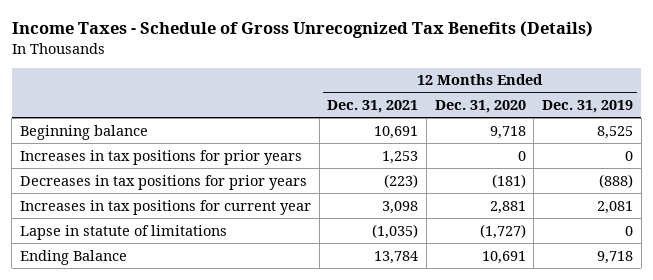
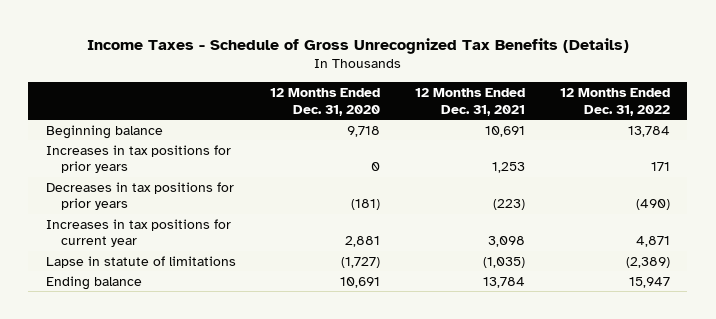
- | 12 Months Ended Dec. 31, 2021 | 12 Months Ended Dec. 31, 2020 | 12 Months Ended Dec. 31, 2019
+ | 12 Months Ended Dec. 31, 2020 | 12 Months Ended Dec. 31, 2021 | 12 Months Ended Dec. 31, 2022
- Ending Balance | 13,784 | 10,691 | 9,718
+ Ending balance | 10,691 | 13,784 | 15,947

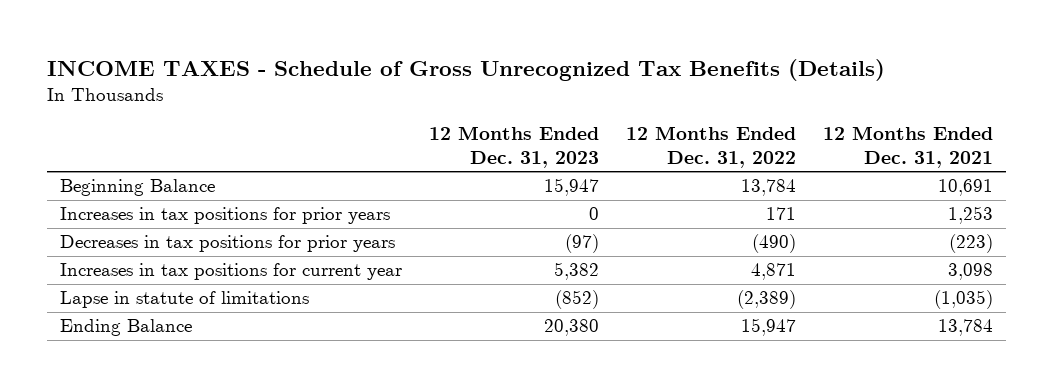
- Income Taxes - Schedule of Gross Unrecognized Tax Benefits (Details)
+ INCOME TAXES - Schedule of Gross Unrecognized Tax Benefits (Details)
- | 12 Months Ended Dec. 31, 2020 | 12 Months Ended Dec. 31, 2021 | 12 Months Ended Dec. 31, 2022
+ | 12 Months Ended Dec. 31, 2023 | 12 Months Ended Dec. 31, 2022 | 12 Months Ended Dec. 31, 2021
- Beginning balance | 9,718 | 10,691 | 13,784
+ Beginning Balance | 15,947 | 13,784 | 10,691
- Ending balance | 10,691 | 13,784 | 15,947
+ Ending Balance | 20,380 | 15,947 | 13,784

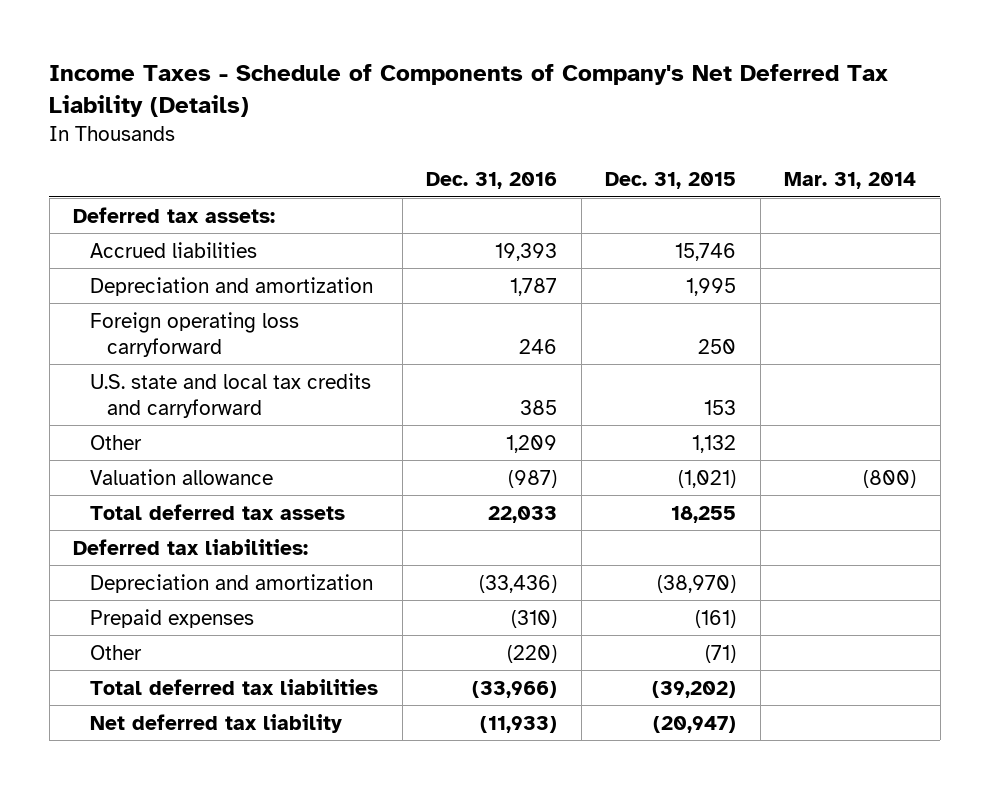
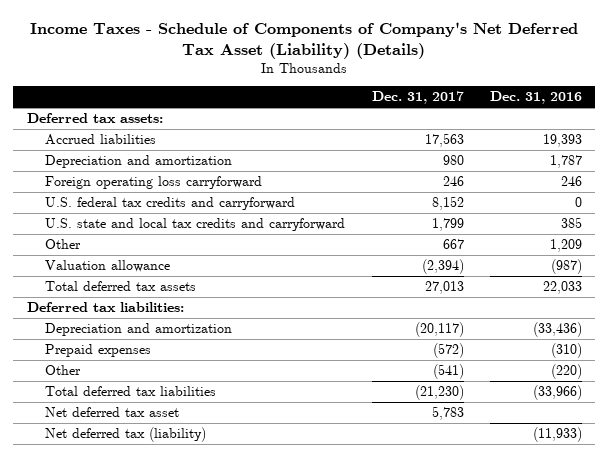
- Income Taxes - Schedule of Components of Company's Net Deferred Tax Liability (Details)
+ Income Taxes - Schedule of Components of Company's Net Deferred Tax Asset (Liability) (Details)
- | Dec. 31, 2016 | Dec. 31, 2015 | Mar. 31, 2014
+ | Dec. 31, 2017 | Dec. 31, 2016
+ U.S. federal tax credits and carryforward | 8,152 | 0
- Net deferred tax liability | (11,933) | (20,947) |
+ Net deferred tax asset | 5,783 |
+ Net deferred tax (liability) | | (11,933)

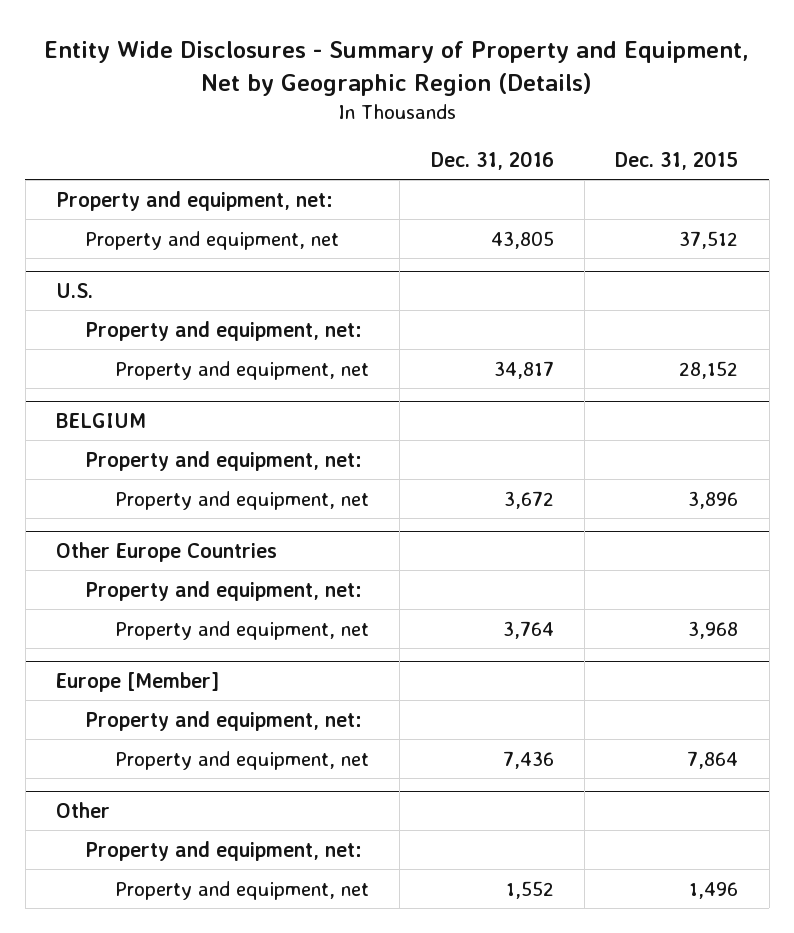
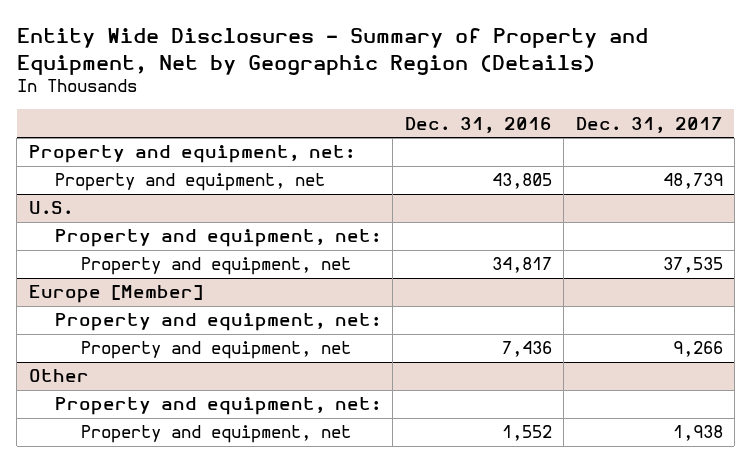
- | Dec. 31, 2016 | Dec. 31, 2015
+ | Dec. 31, 2016 | Dec. 31, 2017
- BELGIUM
- Property and equipment, net:
- Property and equipment, net | 3,672 | 3,896
- Other Europe Countries
- Property and equipment, net:
- Property and equipment, net | 3,764 | 3,968

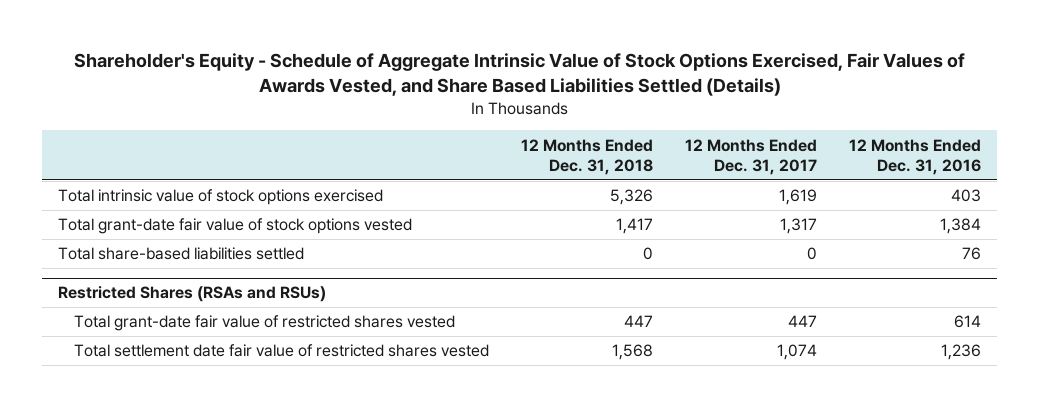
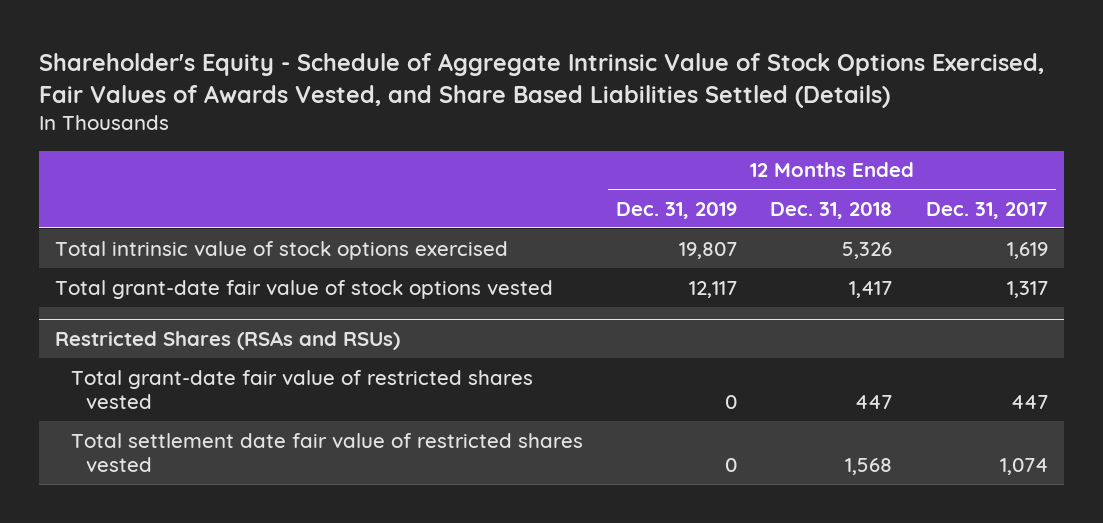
- | 12 Months Ended Dec. 31, 2018 | 12 Months Ended Dec. 31, 2017 | 12 Months Ended Dec. 31, 2016
+ | 12 Months Ended Dec. 31, 2019 | 12 Months Ended Dec. 31, 2018 | 12 Months Ended Dec. 31, 2017
- Total share-based liabilities settled | 0 | 0 | 76

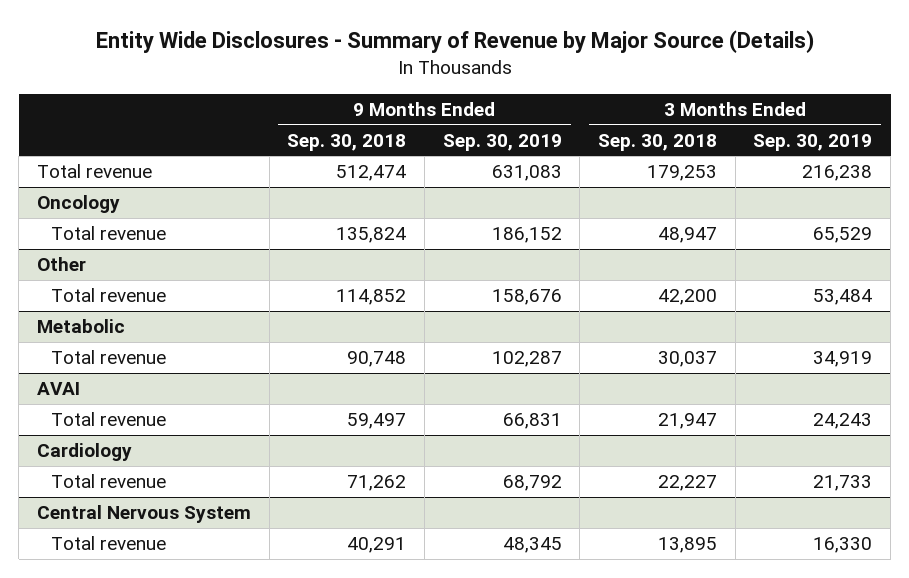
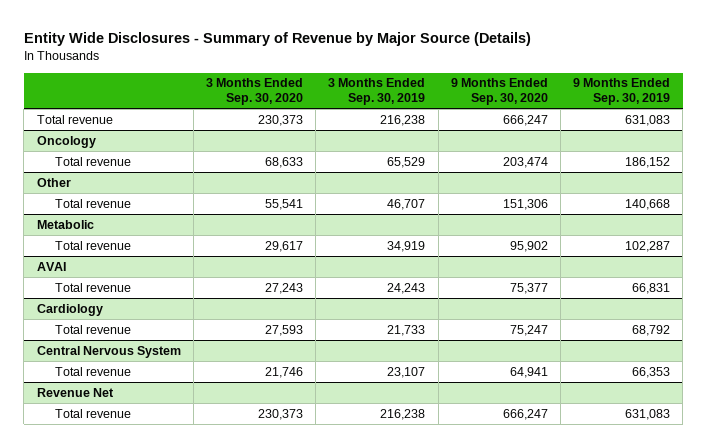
- | 9 Months Ended Sep. 30, 2018 | 9 Months Ended Sep. 30, 2019 | 3 Months Ended Sep. 30, 2018 | 3 Months Ended Sep. 30, 2019
+ | 3 Months Ended Sep. 30, 2020 | 3 Months Ended Sep. 30, 2019 | 9 Months Ended Sep. 30, 2020 | 9 Months Ended Sep. 30, 2019
@ Other
- Total revenue | 114,852 | 158,676 | 42,200 | 53,484
+ Total revenue | 55,541 | 46,707 | 151,306 | 140,668
@ Central Nervous System
- Total revenue | 40,291 | 48,345 | 13,895 | 16,330
+ Total revenue | 21,746 | 23,107 | 64,941 | 66,353
+ Revenue Net
+ Total revenue | 230,373 | 216,238 | 666,247 | 631,083

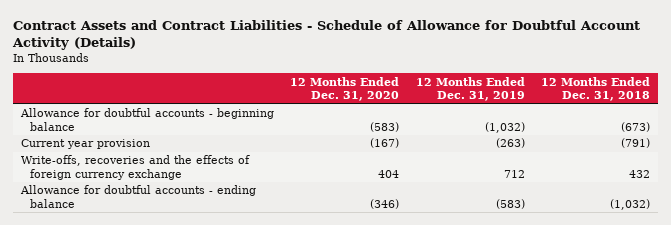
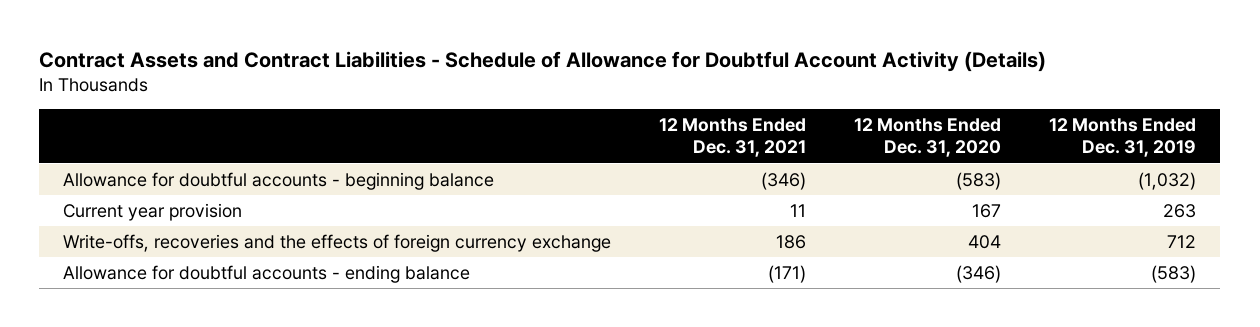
- | 12 Months Ended Dec. 31, 2020 | 12 Months Ended Dec. 31, 2019 | 12 Months Ended Dec. 31, 2018
+ | 12 Months Ended Dec. 31, 2021 | 12 Months Ended Dec. 31, 2020 | 12 Months Ended Dec. 31, 2019
- Current year provision | (167) | (263) | (791)
+ Current year provision | 11 | 167 | 263

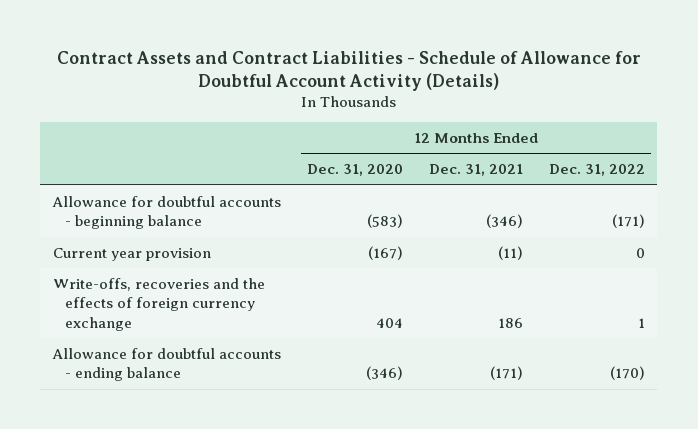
- | 12 Months Ended Dec. 31, 2021 | 12 Months Ended Dec. 31, 2020 | 12 Months Ended Dec. 31, 2019
+ | 12 Months Ended Dec. 31, 2020 | 12 Months Ended Dec. 31, 2021 | 12 Months Ended Dec. 31, 2022
- Current year provision | 11 | 167 | 263
+ Current year provision | (167) | (11) | 0

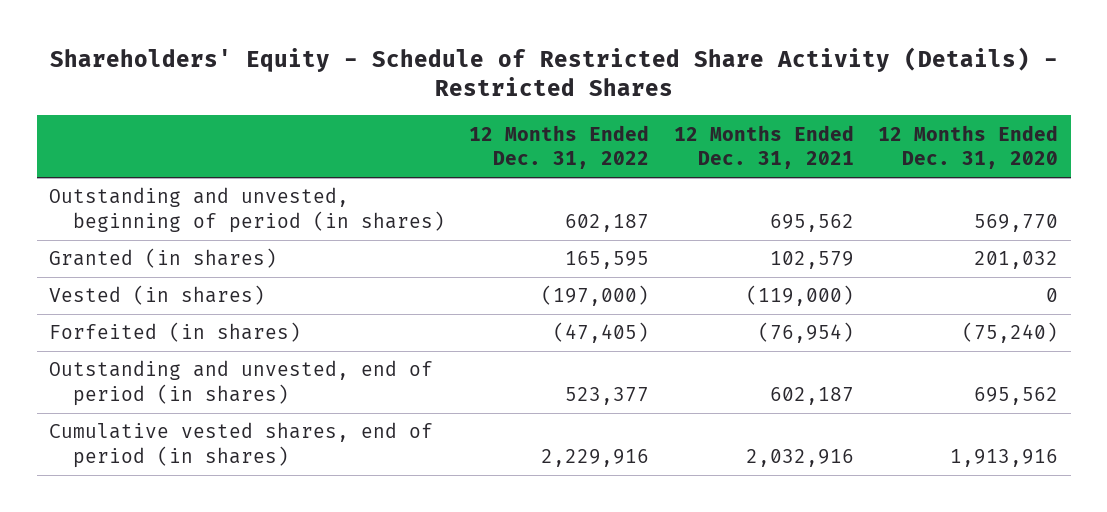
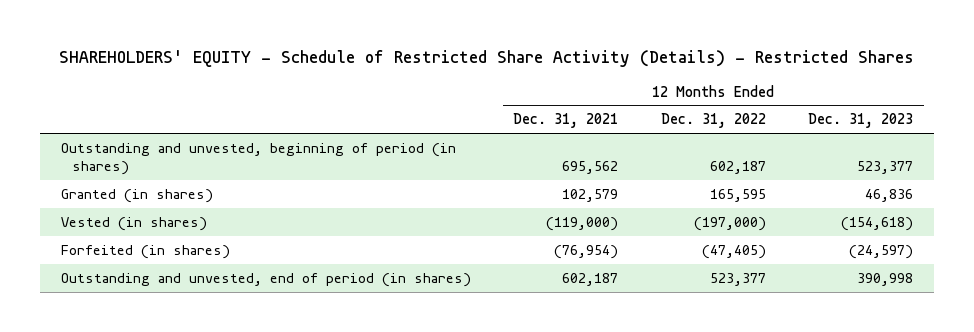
- Shareholders' Equity - Schedule of Restricted Share Activity (Details) - Restricted Shares
+ SHAREHOLDERS' EQUITY - Schedule of Restricted Share Activity (Details) - Restricted Shares
- | 12 Months Ended Dec. 31, 2022 | 12 Months Ended Dec. 31, 2021 | 12 Months Ended Dec. 31, 2020
+ | 12 Months Ended Dec. 31, 2021 | 12 Months Ended Dec. 31, 2022 | 12 Months Ended Dec. 31, 2023
- Cumulative vested shares, end of period (in shares) | 2,229,916 | 2,032,916 | 1,913,916

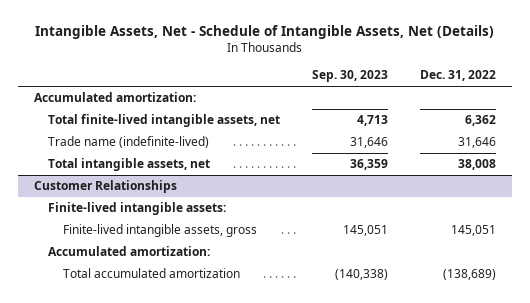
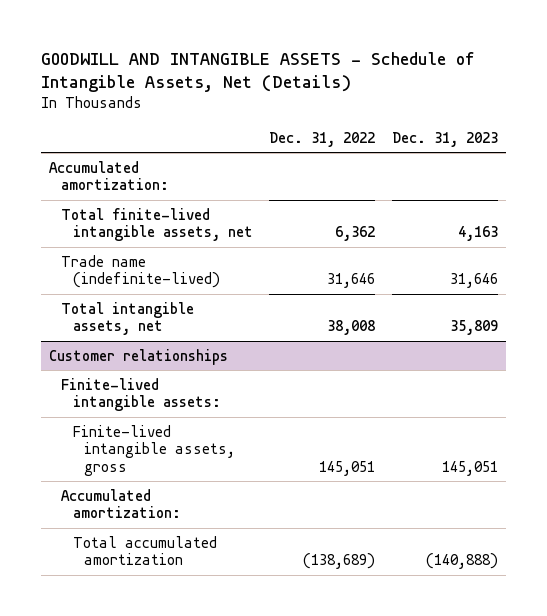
- Intangible Assets, Net - Schedule of Intangible Assets, Net (Details)
+ GOODWILL AND INTANGIBLE ASSETS - Schedule of Intangible Assets, Net (Details)
- | Sep. 30, 2023 | Dec. 31, 2022
+ | Dec. 31, 2022 | Dec. 31, 2023
- Customer Relationships
+ Customer relationships

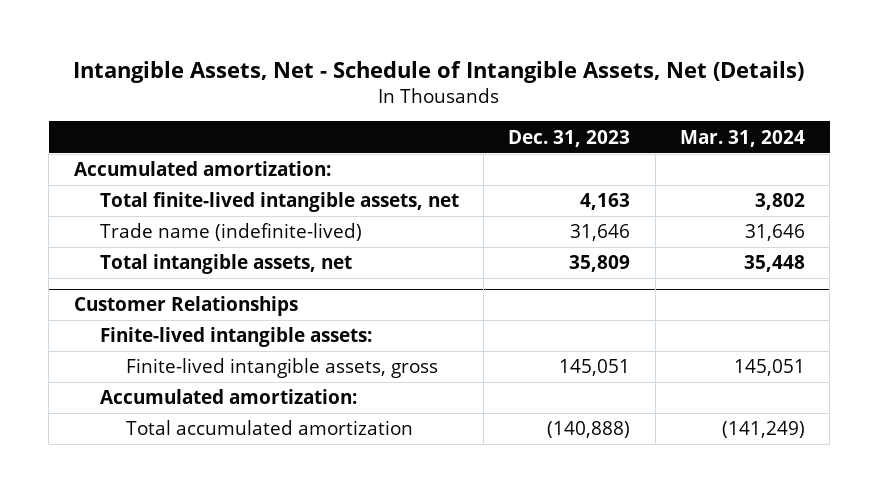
- GOODWILL AND INTANGIBLE ASSETS - Schedule of Intangible Assets, Net (Details)
+ Intangible Assets, Net - Schedule of Intangible Assets, Net (Details)
- | Dec. 31, 2022 | Dec. 31, 2023
+ | Dec. 31, 2023 | Mar. 31, 2024
- Customer relationships
+ Customer Relationships

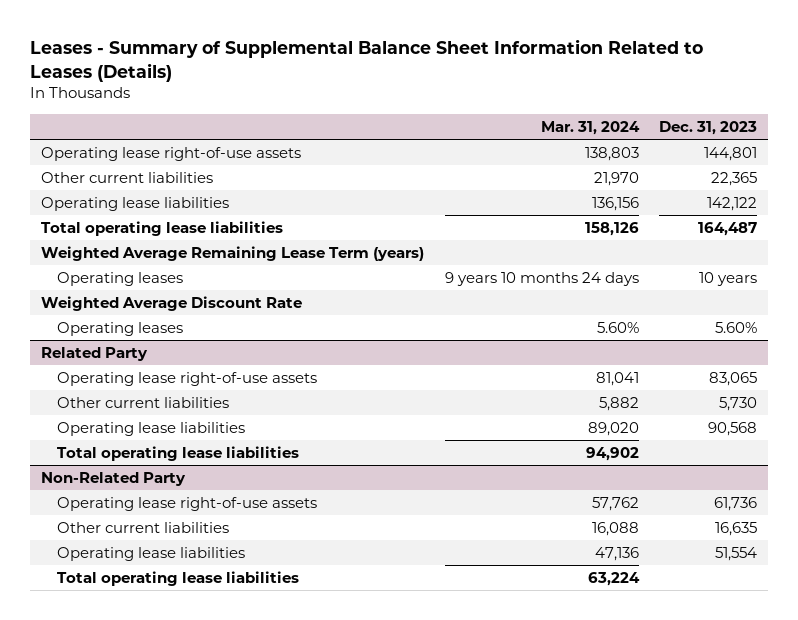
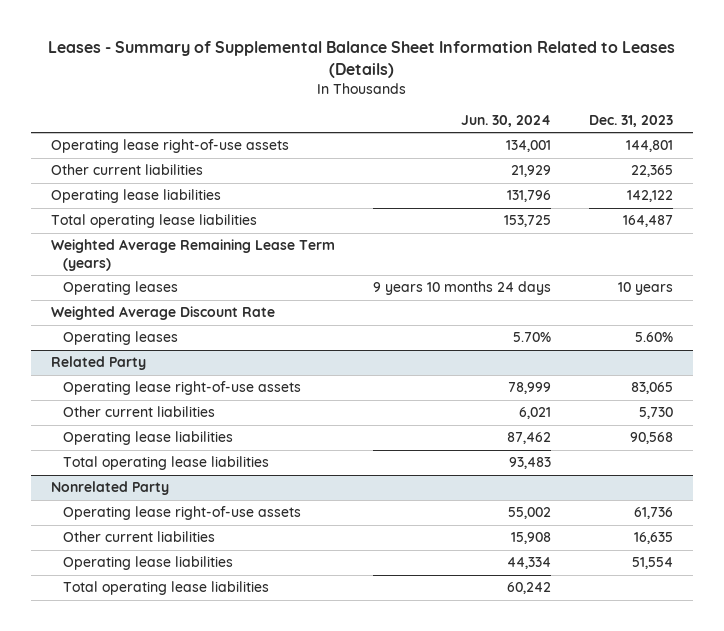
- | Mar. 31, 2024 | Dec. 31, 2023
+ | Jun. 30, 2024 | Dec. 31, 2023
- Non-Related Party
+ Nonrelated Party

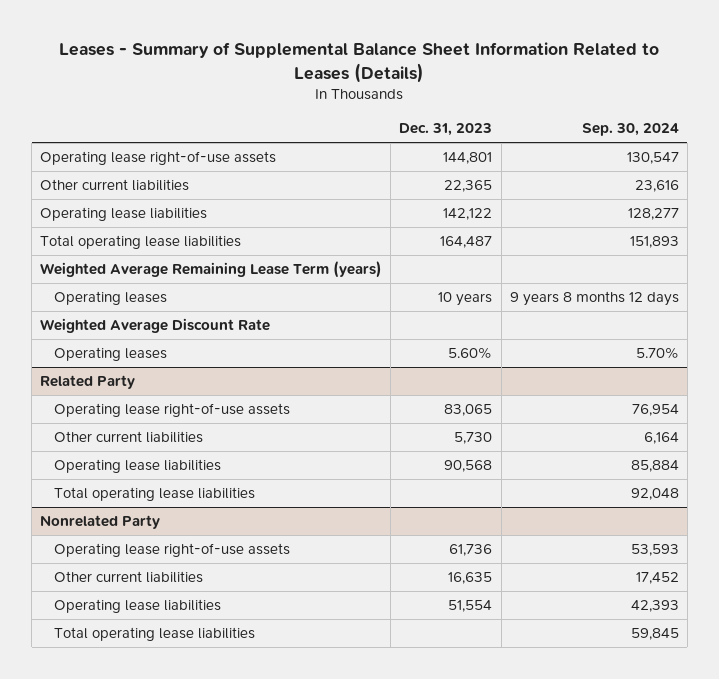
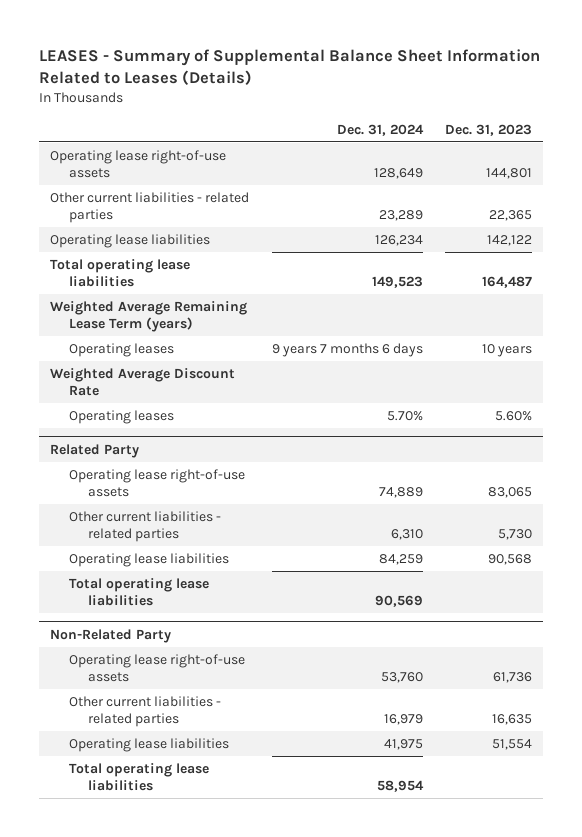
- Leases - Summary of Supplemental Balance Sheet Information Related to Leases (Details)
+ LEASES - Summary of Supplemental Balance Sheet Information Related to Leases (Details)
- | Dec. 31, 2023 | Sep. 30, 2024
+ | Dec. 31, 2024 | Dec. 31, 2023
- Other current liabilities | 22,365 | 23,616
+ Other current liabilities - related parties | 23,289 | 22,365
@ Related Party
- Other current liabilities | 5,730 | 6,164
+ Other current liabilities - related parties | 6,310 | 5,730
- Nonrelated Party
+ Non-Related Party
- Other current liabilities | 16,635 | 17,452
+ Other current liabilities - related parties | 16,979 | 16,635

